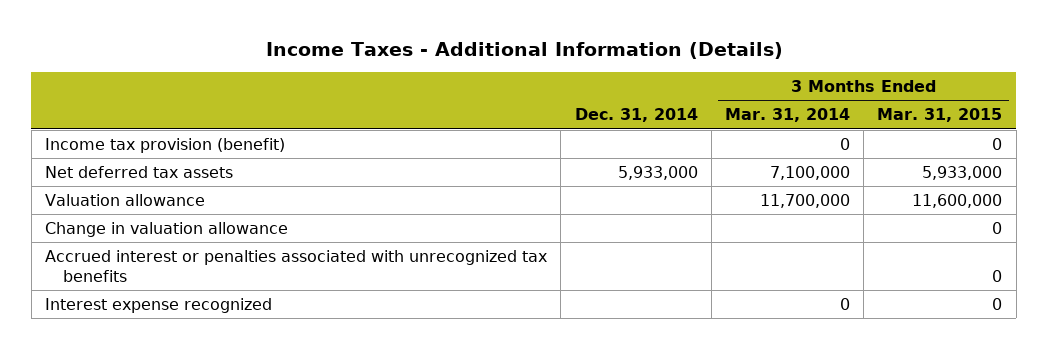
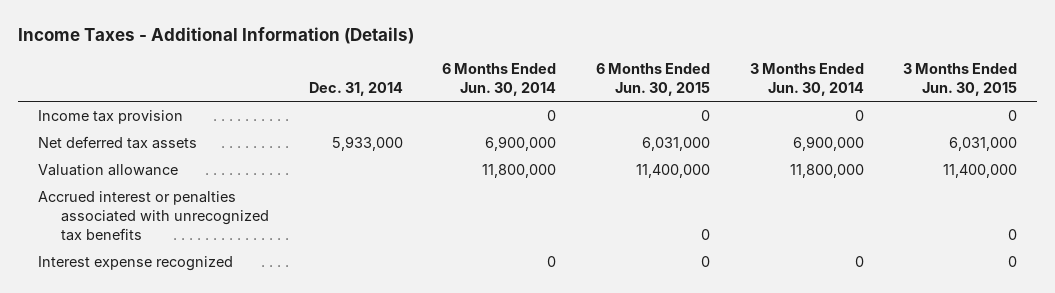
- | Dec. 31, 2014 | 3 Months Ended Mar. 31, 2014 | 3 Months Ended Mar. 31, 2015
+ | Dec. 31, 2014 | 6 Months Ended Jun. 30, 2014 | 6 Months Ended Jun. 30, 2015 | 3 Months Ended Jun. 30, 2014 | 3 Months Ended Jun. 30, 2015
- Income tax provision (benefit) | | 0 | 0
+ Income tax provision | | 0 | 0 | 0 | 0
- Change in valuation allowance | | | 0

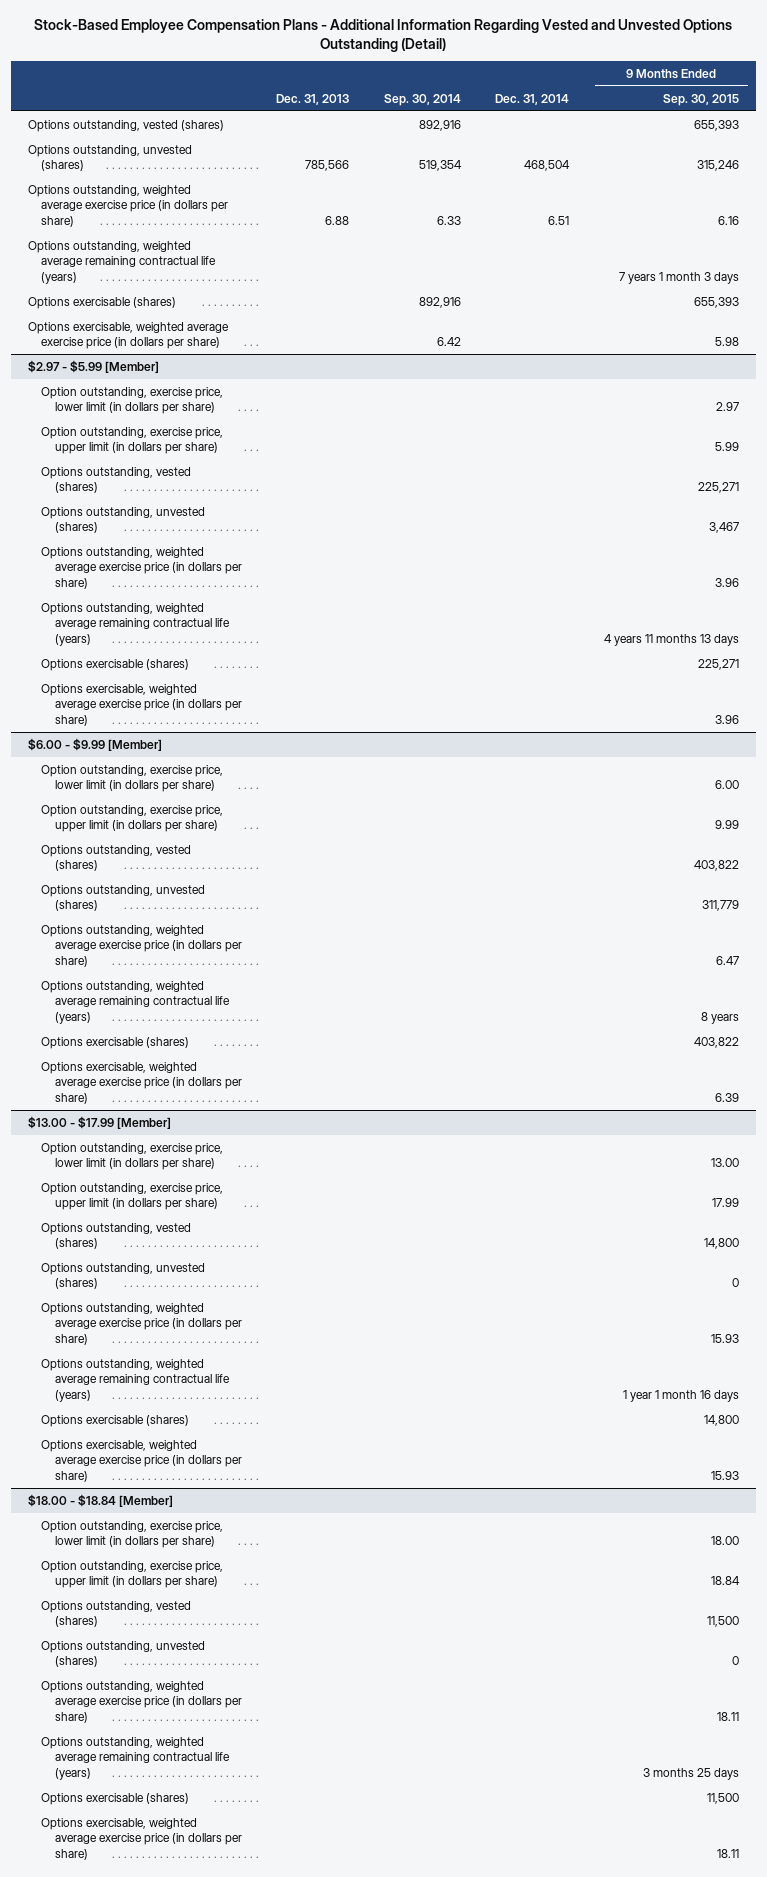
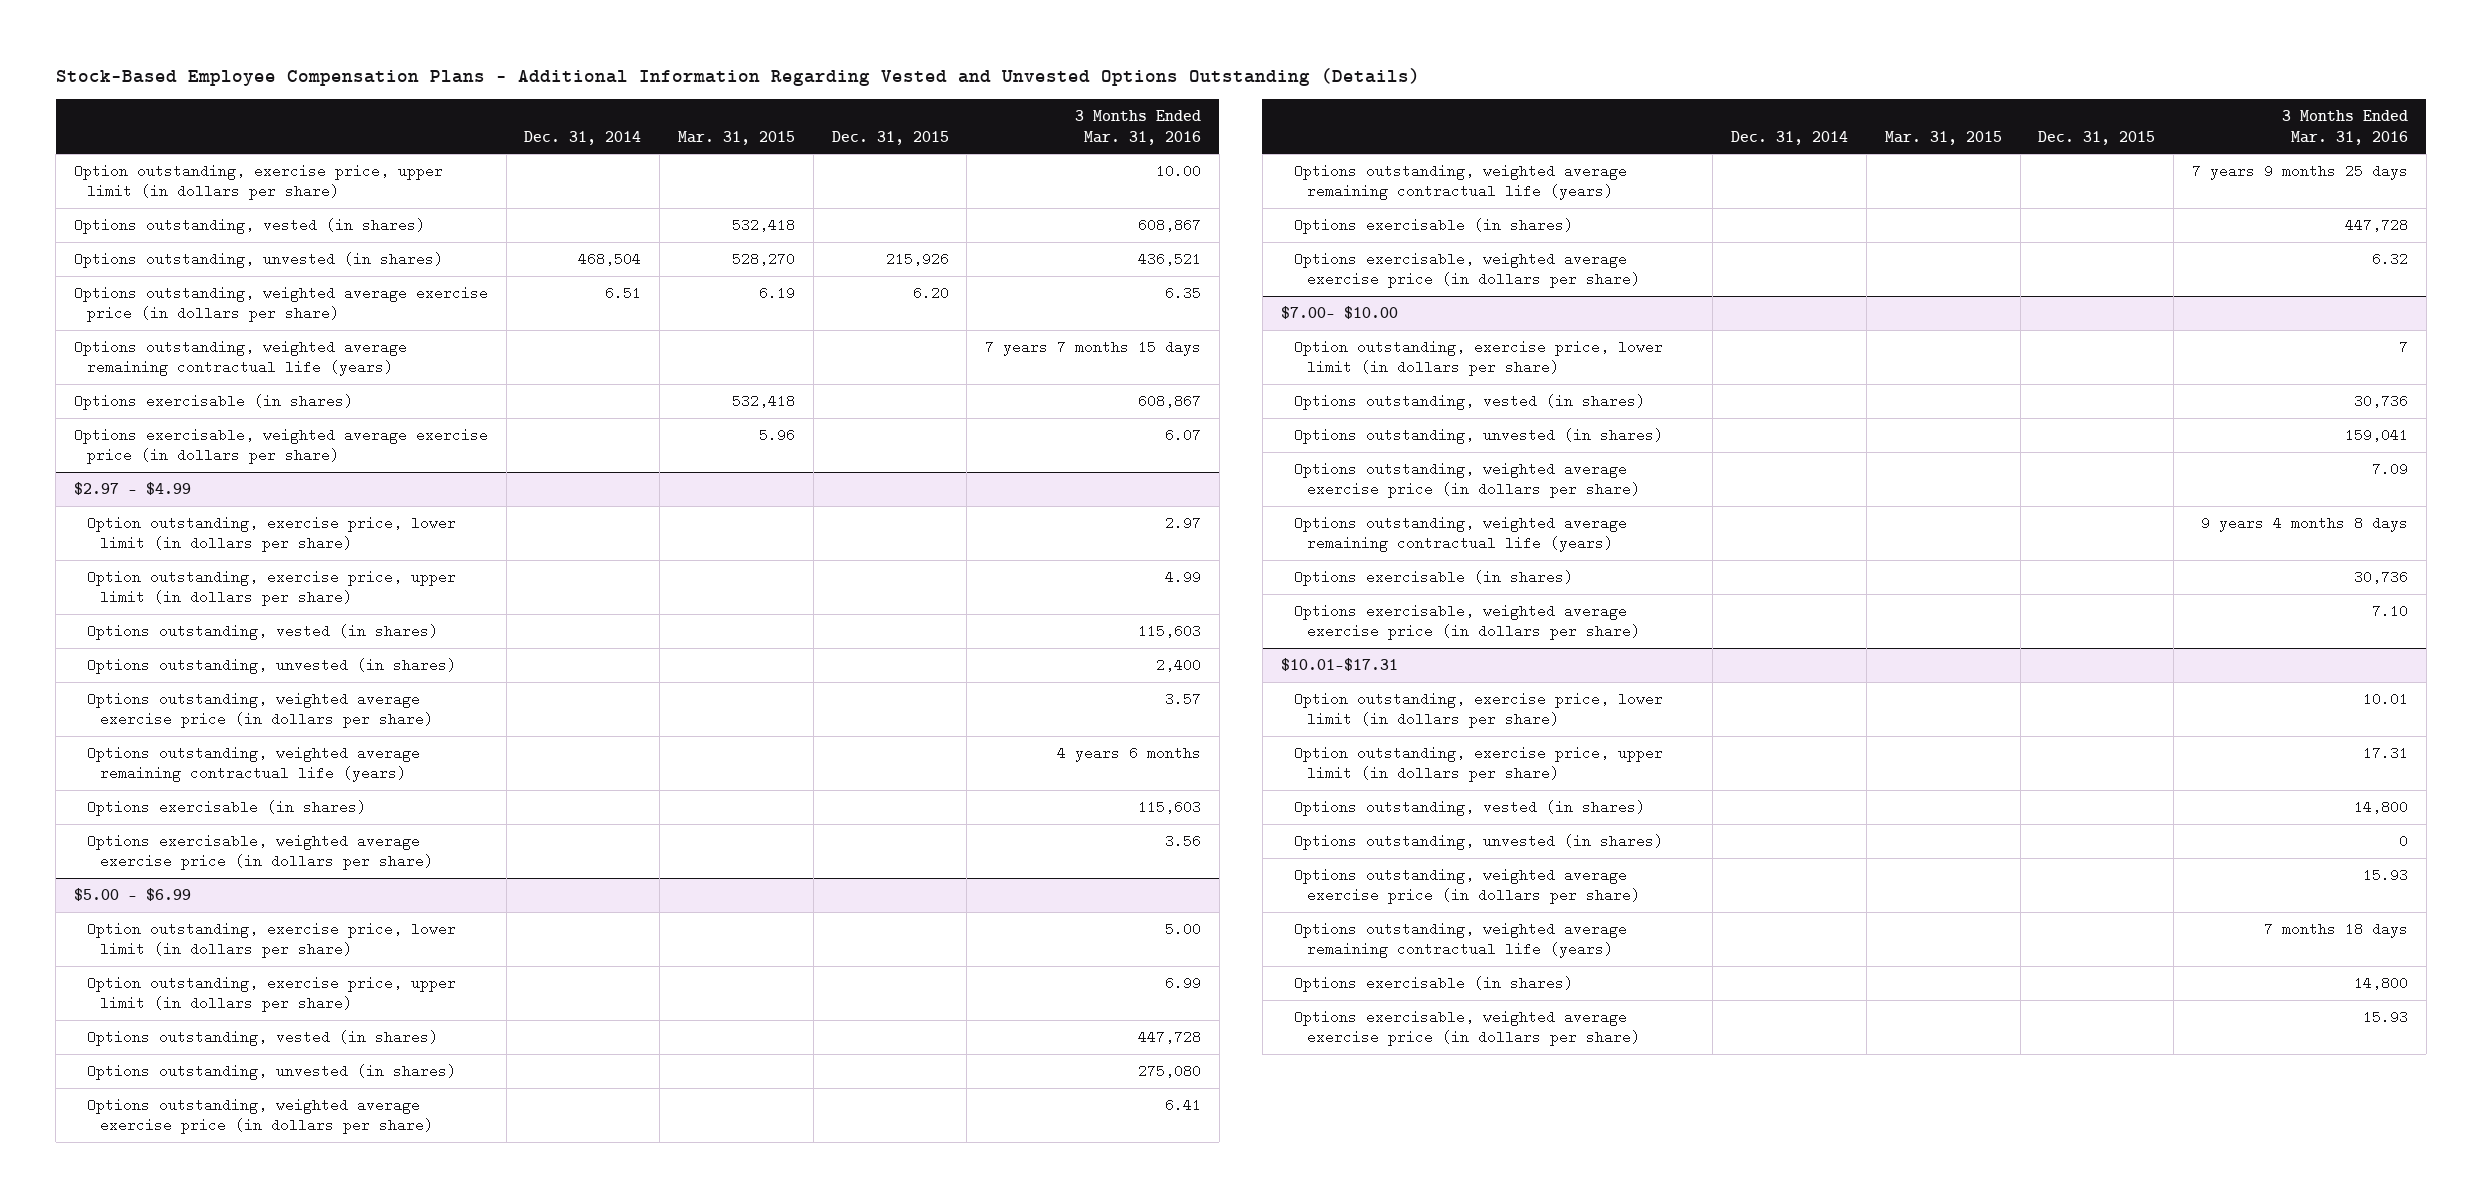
- Stock-Based Employee Compensation Plans - Additional Information Regarding Vested and Unvested Options Outstanding (Detail)
+ Stock-Based Employee Compensation Plans - Additional Information Regarding Vested and Unvested Options Outstanding (Details)
- | Dec. 31, 2013 | Sep. 30, 2014 | Dec. 31, 2014 | 9 Months Ended Sep. 30, 2015
+ | Dec. 31, 2014 | Mar. 31, 2015 | Dec. 31, 2015 | 3 Months Ended Mar. 31, 2016
- Options outstanding, vested (shares) | | 892,916 | | 655,393
- Options outstanding, unvested (shares) | 785,566 | 519,354 | 468,504 | 315,246
+ Option outstanding, exercise price, upper limit (in dollars per share) | | | | 10.00
+ Options outstanding, vested (in shares) | | 532,418 | | 608,867
+ Options outstanding, unvested (in shares) | 468,504 | 528,270 | 215,926 | 436,521
- Options exercisable (shares) | | 892,916 | | 655,393
+ Options exercisable (in shares) | | 532,418 | | 608,867
- $2.97 - $5.99 [Member]
+ $2.97 - $4.99
- Options outstanding, vested (shares) | | | | 225,271
- Options outstanding, unvested (shares) | | | | 3,467
+ Options outstanding, vested (in shares) | | | | 115,603
+ Options outstanding, unvested (in shares) | | | | 2,400
- Options exercisable (shares) | | | | 225,271
+ Options exercisable (in shares) | | | | 115,603
- $6.00 - $9.99 [Member]
+ $5.00 - $6.99
- Options outstanding, vested (shares) | | | | 403,822
- Options outstanding, unvested (shares) | | | | 311,779
+ Options outstanding, vested (in shares) | | | | 447,728
+ Options outstanding, unvested (in shares) | | | | 275,080
- Options exercisable (shares) | | | | 403,822
+ Options exercisable (in shares) | | | | 447,728
- $13.00 - $17.99 [Member]
- Option outstanding, exercise price, lower limit (in dollars per share) | | | | 13.00
- Option outstanding, exercise price, upper limit (in dollars per share) | | | | 17.99
- Options outstanding, vested (shares) | | | | 14,800
- Options outstanding, unvested (shares) | | | | 0
- Options outstanding, weighted average exercise price (in dollars per share) | | | | 15.93
- Options outstanding, weighted average remaining contractual life (years) | | | | 1 year 1 month 16 days
- Options exercisable (shares) | | | | 14,800
- Options exercisable, weighted average exercise price (in dollars per share) | | | | 15.93
- $18.00 - $18.84 [Member]
+ $7.00- $10.00
+ Option outstanding, exercise price, lower limit (in dollars per share) | | | | 7
+ Options outstanding, vested (in shares) | | | | 30,736
+ Options outstanding, unvested (in shares) | | | | 159,041
+ Options outstanding, weighted average exercise price (in dollars per share) | | | | 7.09
+ Options outstanding, weighted average remaining contractual life (years) | | | | 9 years 4 months 8 days
+ Options exercisable (in shares) | | | | 30,736
+ Options exercisable, weighted average exercise price (in dollars per share) | | | | 7.10
+ $10.01-$17.31
- Options outstanding, vested (shares) | | | | 11,500
- Options outstanding, unvested (shares) | | | | 0
+ Options outstanding, vested (in shares) | | | | 14,800
+ Options outstanding, unvested (in shares) | | | | 0
- Options exercisable (shares) | | | | 11,500
+ Options exercisable (in shares) | | | | 14,800

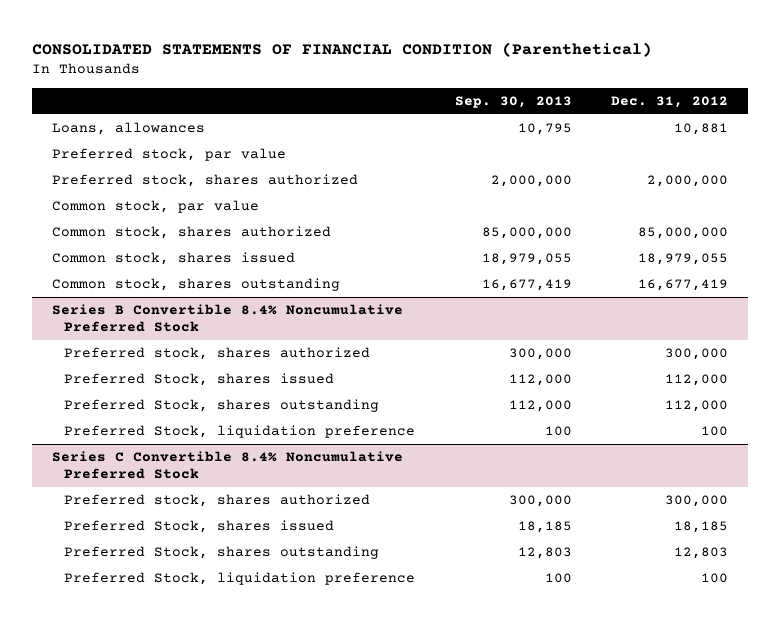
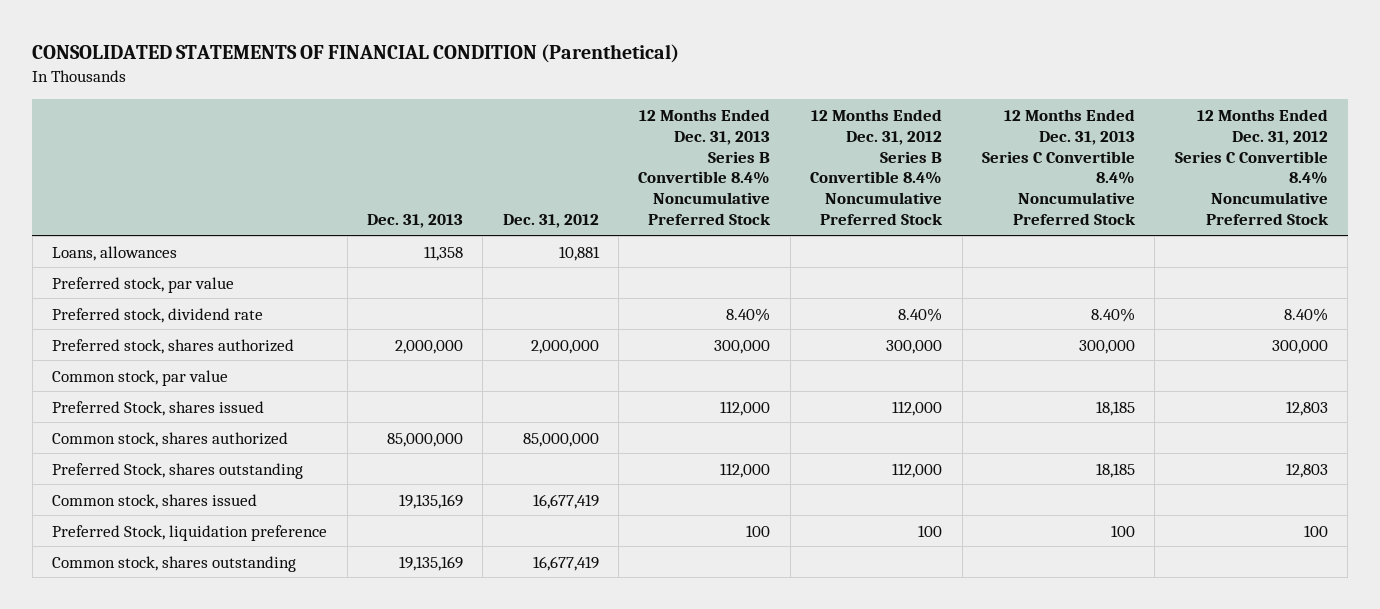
- | Sep. 30, 2013 | Dec. 31, 2012
+ | Dec. 31, 2013 | Dec. 31, 2012 | 12 Months Ended Dec. 31, 2013 Series B Convertible 8.4% Noncumulative Preferred Stock | 12 Months Ended Dec. 31, 2012 Series B Convertible 8.4% Noncumulative Preferred Stock | 12 Months Ended Dec. 31, 2013 Series C Convertible 8.4% Noncumulative Preferred Stock | 12 Months Ended Dec. 31, 2012 Series C Convertible 8.4% Noncumulative Preferred Stock
+ Preferred stock, dividend rate | | | 8.40% | 8.40% | 8.40% | 8.40%
+ Preferred Stock, shares issued | | | 112,000 | 112,000 | 18,185 | 12,803
- Common stock, shares issued | 18,979,055 | 18,979,055
+ Preferred Stock, shares outstanding | | | 112,000 | 112,000 | 18,185 | 12,803
+ Common stock, shares issued | 19,135,169 | 16,677,419 | | | |
+ Preferred Stock, liquidation preference | | | 100 | 100 | 100 | 100
- Series B Convertible 8.4% Noncumulative Preferred Stock
- Preferred stock, shares authorized | 300,000 | 300,000
- Preferred Stock, shares issued | 112,000 | 112,000
- Preferred Stock, shares outstanding | 112,000 | 112,000
- Preferred Stock, liquidation preference | 100 | 100
- Series C Convertible 8.4% Noncumulative Preferred Stock
- Preferred stock, shares authorized | 300,000 | 300,000
- Preferred Stock, shares issued | 18,185 | 18,185
- Preferred Stock, shares outstanding | 12,803 | 12,803
- Preferred Stock, liquidation preference | 100 | 100

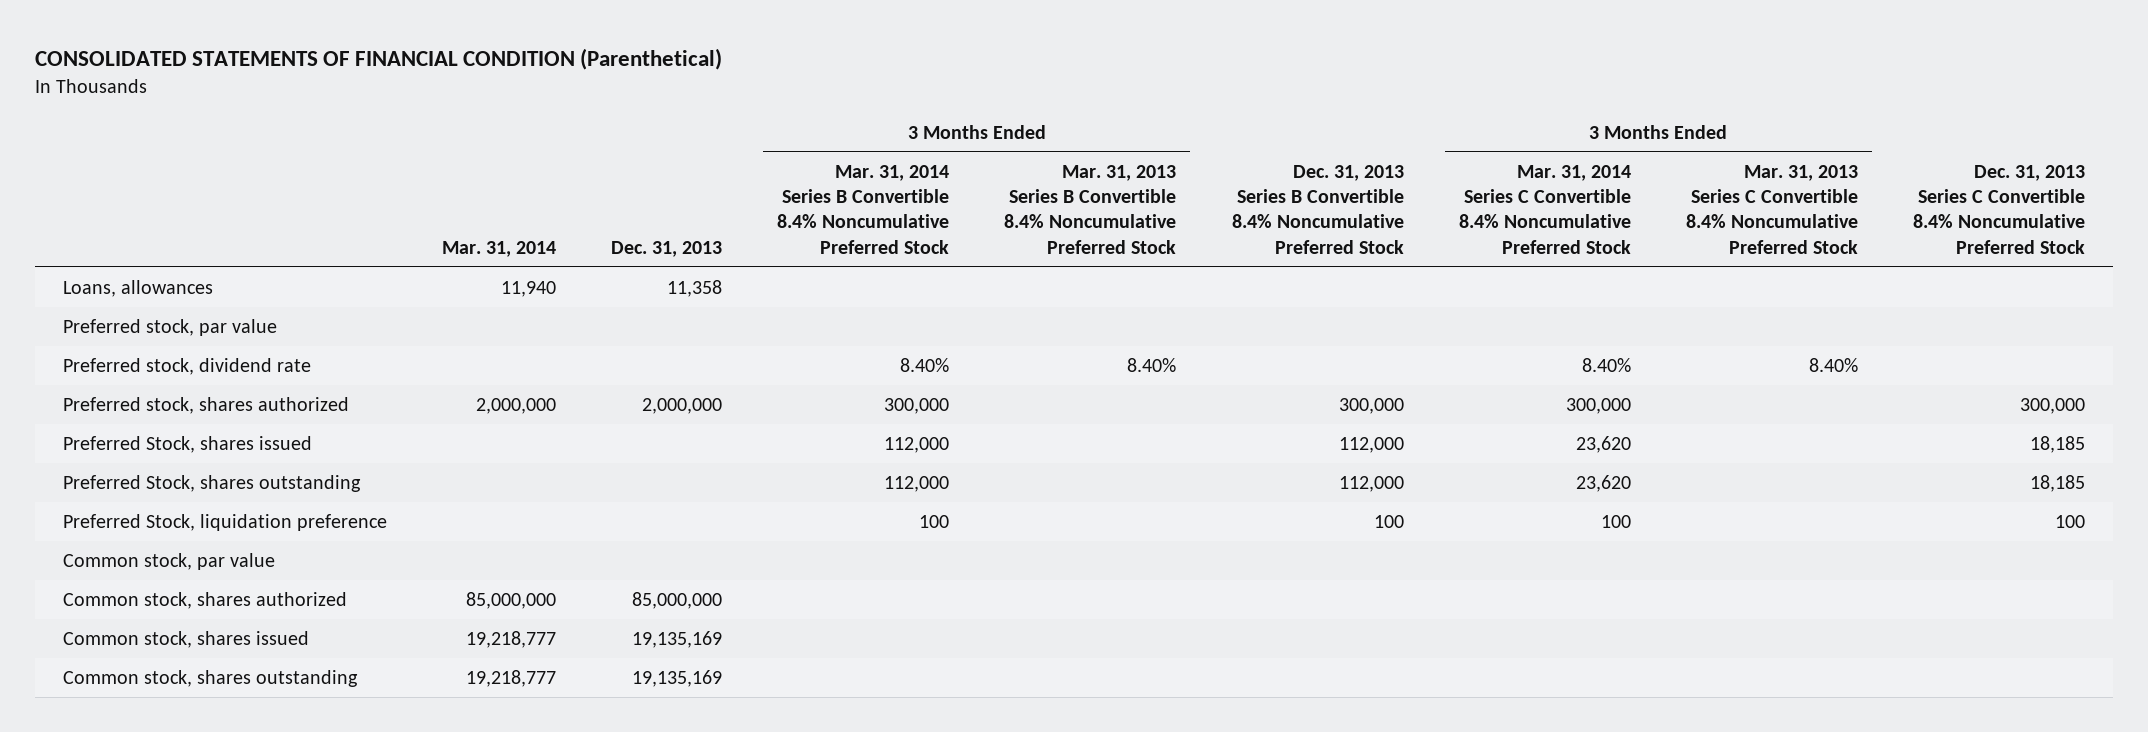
- | Dec. 31, 2013 | Dec. 31, 2012 | 12 Months Ended Dec. 31, 2013 Series B Convertible 8.4% Noncumulative Preferred Stock | 12 Months Ended Dec. 31, 2012 Series B Convertible 8.4% Noncumulative Preferred Stock | 12 Months Ended Dec. 31, 2013 Series C Convertible 8.4% Noncumulative Preferred Stock | 12 Months Ended Dec. 31, 2012 Series C Convertible 8.4% Noncumulative Preferred Stock
+ | Mar. 31, 2014 | Dec. 31, 2013 | 3 Months Ended Mar. 31, 2014 Series B Convertible 8.4% Noncumulative Preferred Stock | 3 Months Ended Mar. 31, 2013 Series B Convertible 8.4% Noncumulative Preferred Stock | Dec. 31, 2013 Series B Convertible 8.4% Noncumulative Preferred Stock | 3 Months Ended Mar. 31, 2014 Series C Convertible 8.4% Noncumulative Preferred Stock | 3 Months Ended Mar. 31, 2013 Series C Convertible 8.4% Noncumulative Preferred Stock | Dec. 31, 2013 Series C Convertible 8.4% Noncumulative Preferred Stock
moved down: Common stock, par value
moved down: Common stock, shares authorized | 85,000,000 | 85,000,000 | | | | | |
moved down: Common stock, shares issued | 19,218,777 | 19,135,169 | | | | | |

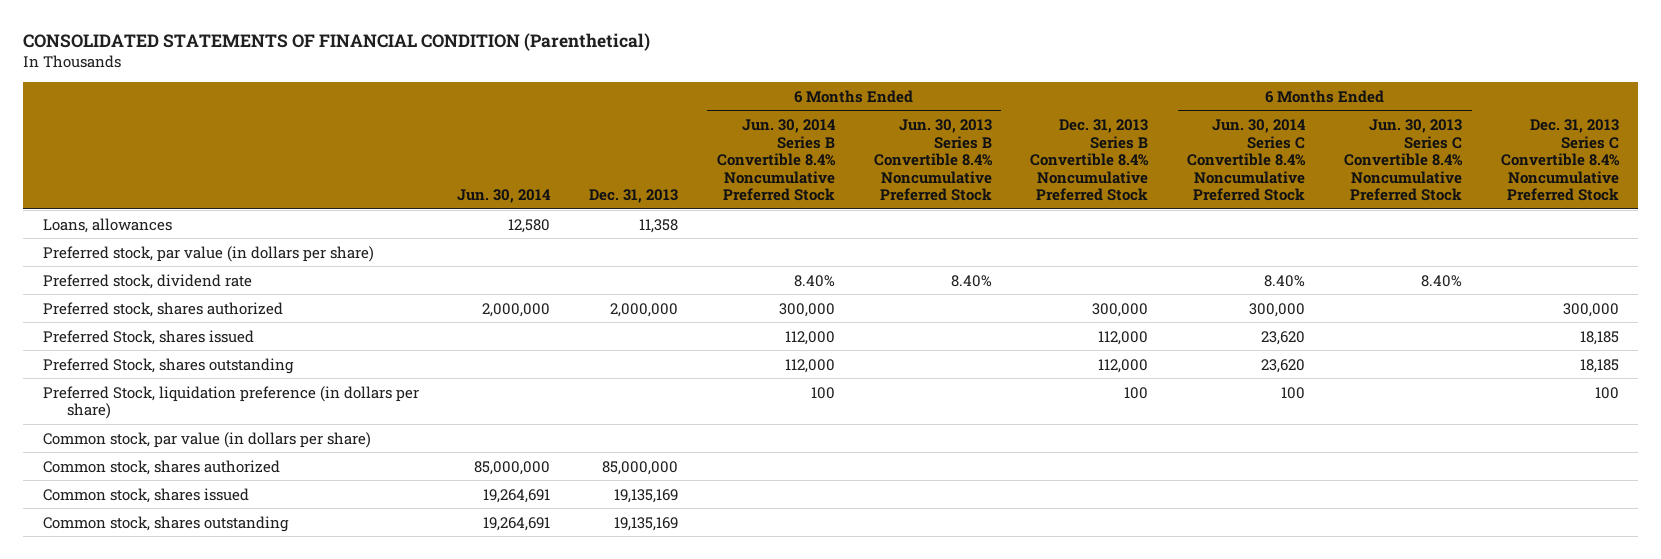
- | Mar. 31, 2014 | Dec. 31, 2013 | 3 Months Ended Mar. 31, 2014 Series B Convertible 8.4% Noncumulative Preferred Stock | 3 Months Ended Mar. 31, 2013 Series B Convertible 8.4% Noncumulative Preferred Stock | Dec. 31, 2013 Series B Convertible 8.4% Noncumulative Preferred Stock | 3 Months Ended Mar. 31, 2014 Series C Convertible 8.4% Noncumulative Preferred Stock | 3 Months Ended Mar. 31, 2013 Series C Convertible 8.4% Noncumulative Preferred Stock | Dec. 31, 2013 Series C Convertible 8.4% Noncumulative Preferred Stock
+ | Jun. 30, 2014 | Dec. 31, 2013 | 6 Months Ended Jun. 30, 2014 Series B Convertible 8.4% Noncumulative Preferred Stock | 6 Months Ended Jun. 30, 2013 Series B Convertible 8.4% Noncumulative Preferred Stock | Dec. 31, 2013 Series B Convertible 8.4% Noncumulative Preferred Stock | 6 Months Ended Jun. 30, 2014 Series C Convertible 8.4% Noncumulative Preferred Stock | 6 Months Ended Jun. 30, 2013 Series C Convertible 8.4% Noncumulative Preferred Stock | Dec. 31, 2013 Series C Convertible 8.4% Noncumulative Preferred Stock
- Preferred stock, par value
+ Preferred stock, par value (in dollars per share)
- Preferred Stock, liquidation preference | | | 100 | | 100 | 100 | | 100
- Common stock, par value
+ Preferred Stock, liquidation preference (in dollars per share) | | | 100 | | 100 | 100 | | 100
+ Common stock, par value (in dollars per share)

